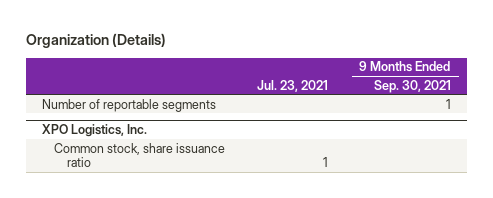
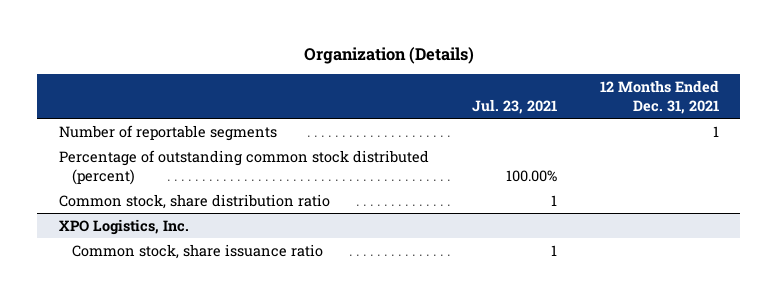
- | Jul. 23, 2021 | 9 Months Ended Sep. 30, 2021
+ | Jul. 23, 2021 | 12 Months Ended Dec. 31, 2021
+ Percentage of outstanding common stock distributed (percent) | 100.00% |
+ Common stock, share distribution ratio | 1 |

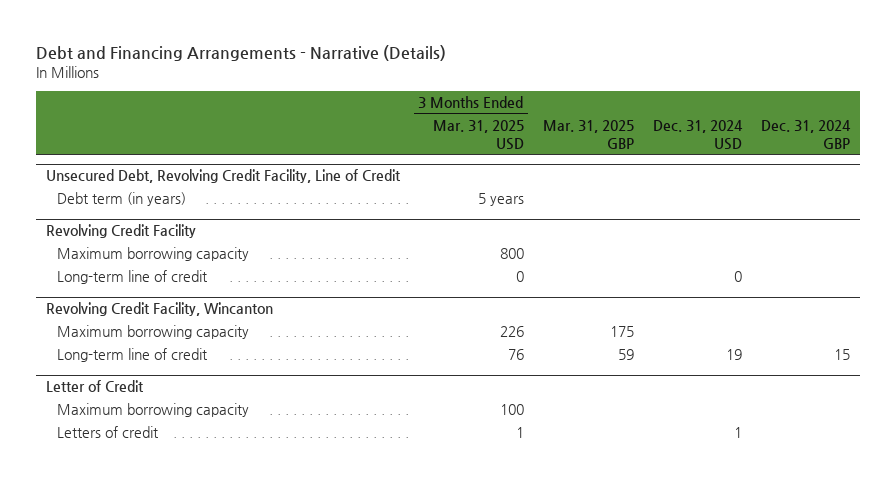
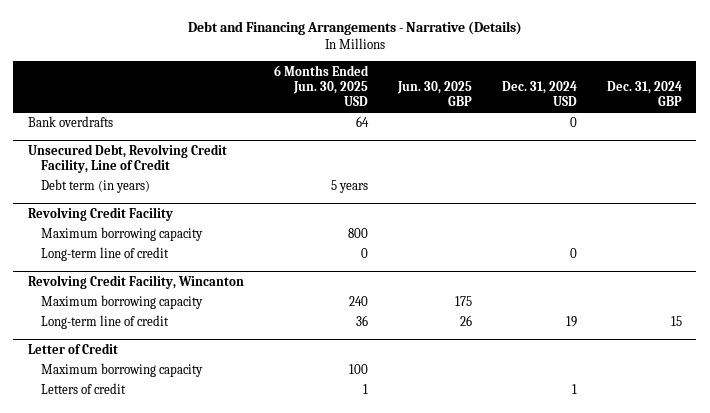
- | 3 Months Ended Mar. 31, 2025 USD | Mar. 31, 2025 GBP | Dec. 31, 2024 USD | Dec. 31, 2024 GBP
+ | 6 Months Ended Jun. 30, 2025 USD | Jun. 30, 2025 GBP | Dec. 31, 2024 USD | Dec. 31, 2024 GBP
+ Bank overdrafts | 64 | | 0 |

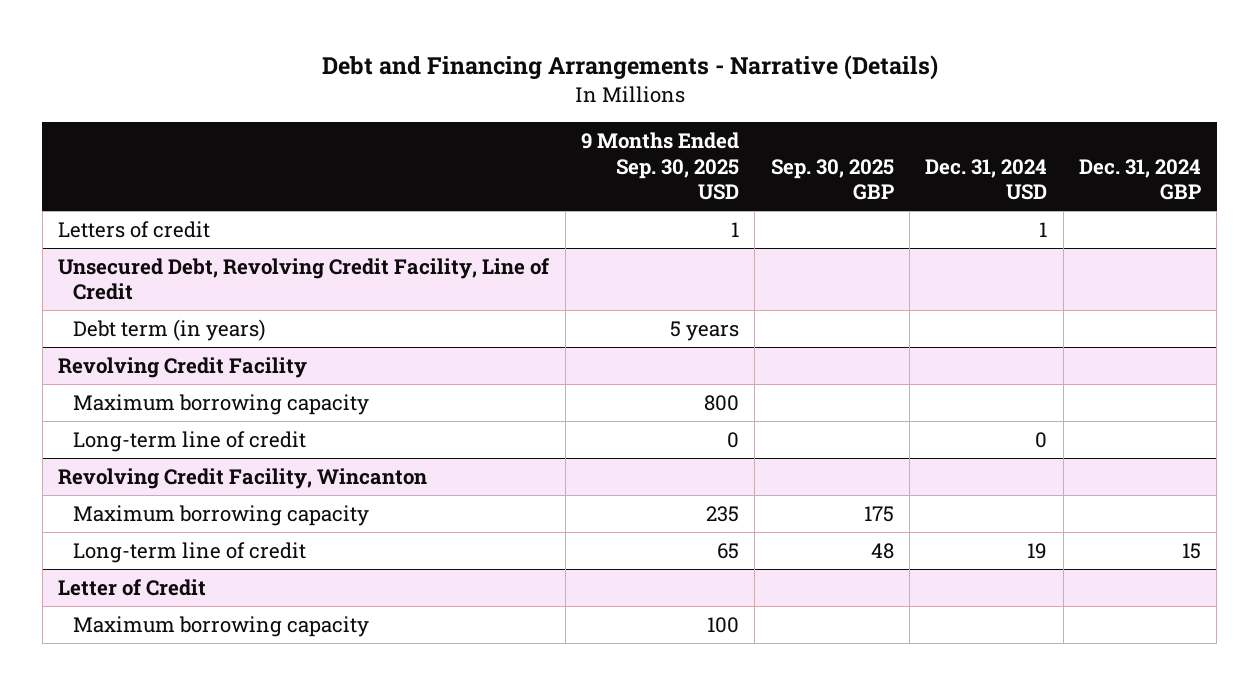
- | 6 Months Ended Jun. 30, 2025 USD | Jun. 30, 2025 GBP | Dec. 31, 2024 USD | Dec. 31, 2024 GBP
+ | 9 Months Ended Sep. 30, 2025 USD | Sep. 30, 2025 GBP | Dec. 31, 2024 USD | Dec. 31, 2024 GBP
- Bank overdrafts | 64 | | 0 |
+ Letters of credit | 1 | | 1 |
@ Letter of Credit
- Letters of credit | 1 | | 1 |

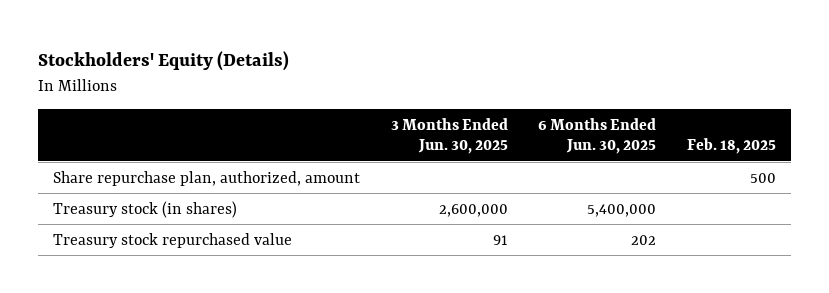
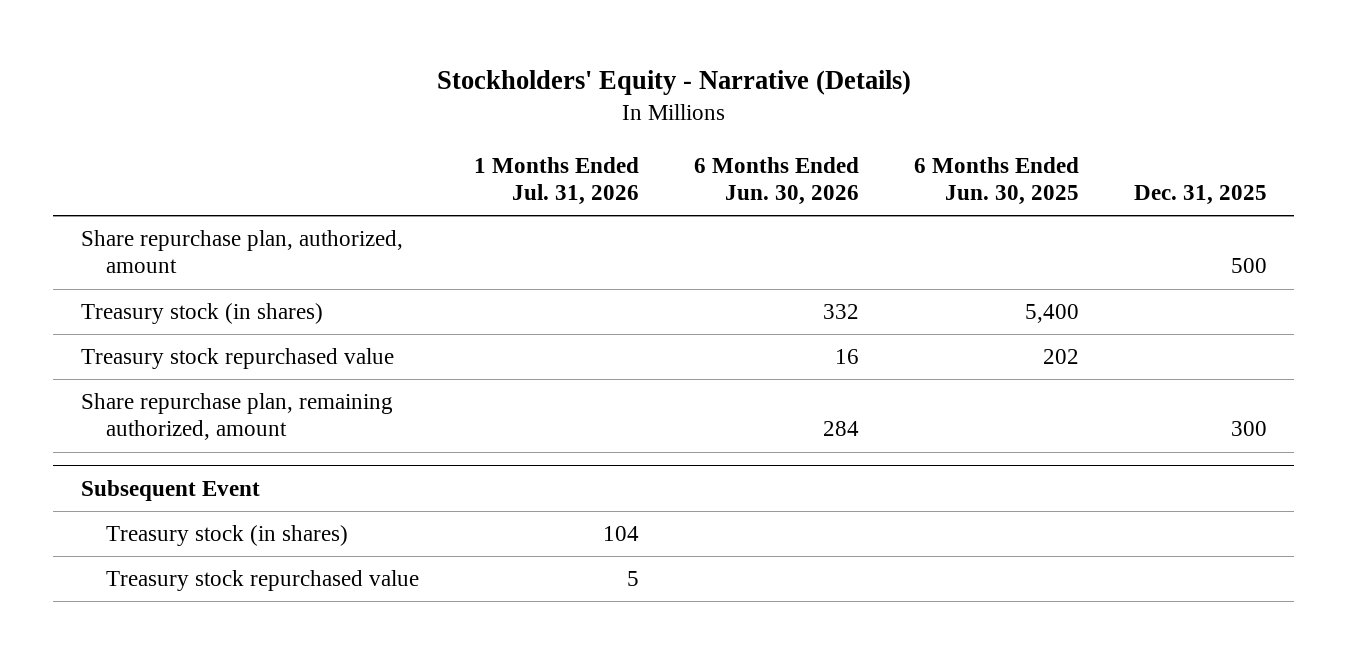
- Stockholders' Equity (Details)
+ Stockholders' Equity - Narrative (Details)
- | 3 Months Ended Jun. 30, 2025 | 6 Months Ended Jun. 30, 2025 | Feb. 18, 2025
+ | 1 Months Ended Jul. 31, 2026 | 6 Months Ended Jun. 30, 2026 | 6 Months Ended Jun. 30, 2025 | Dec. 31, 2025
- Treasury stock (in shares) | 2,600,000 | 5,400,000 |
+ Treasury stock (in shares) | | 332 | 5,400 |
+ Share repurchase plan, remaining authorized, amount | | 284 | | 300
+ Subsequent Event
+ Treasury stock (in shares) | 104 | | |
+ Treasury stock repurchased value | 5 | | |

